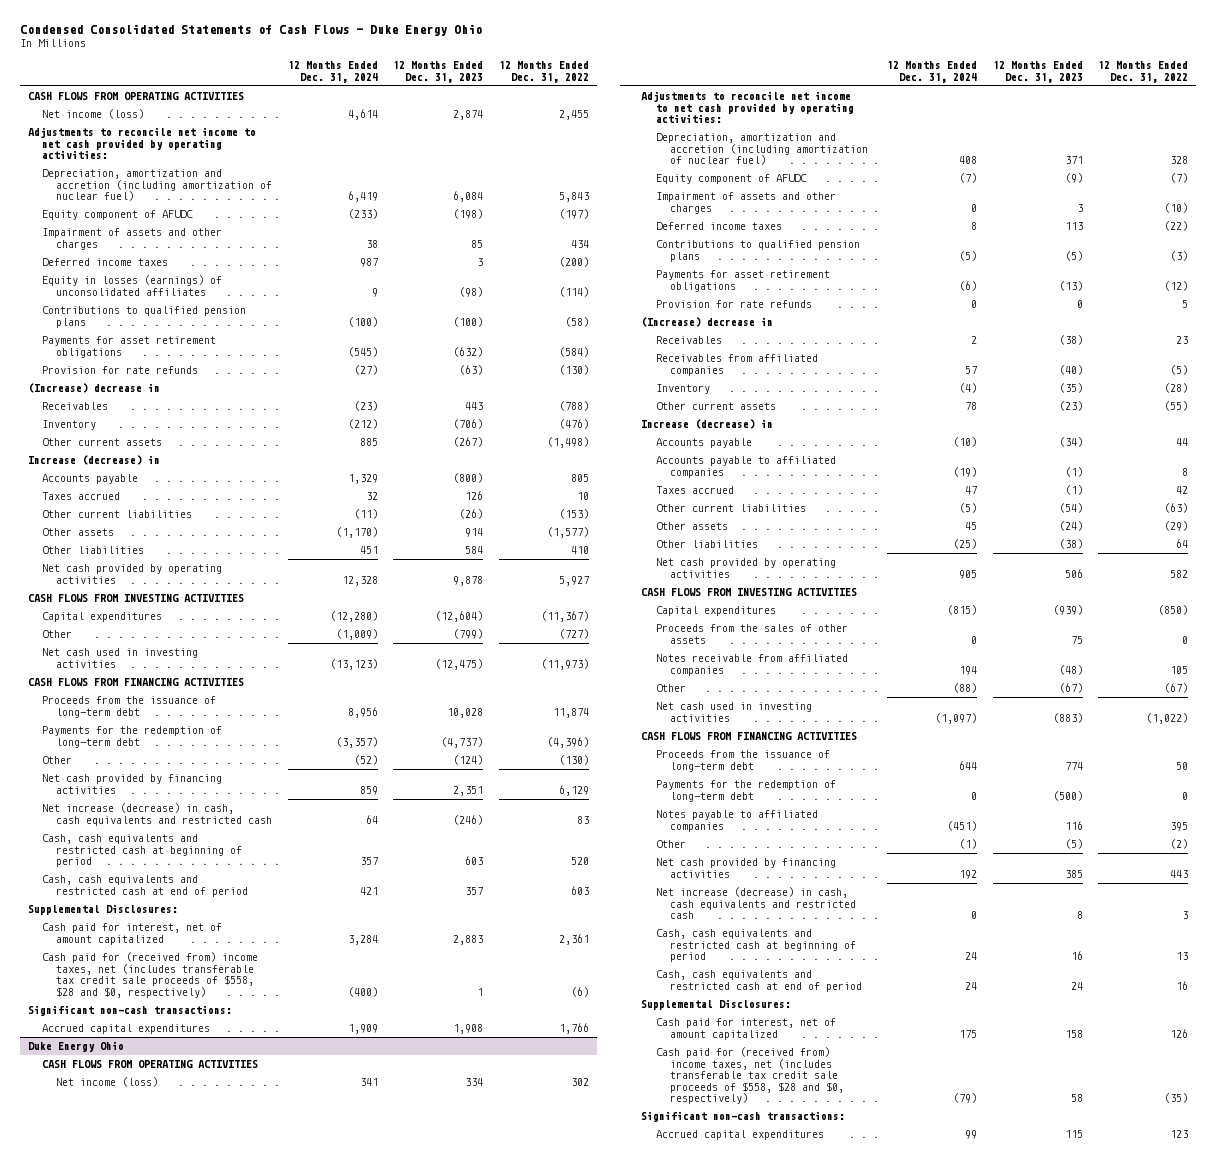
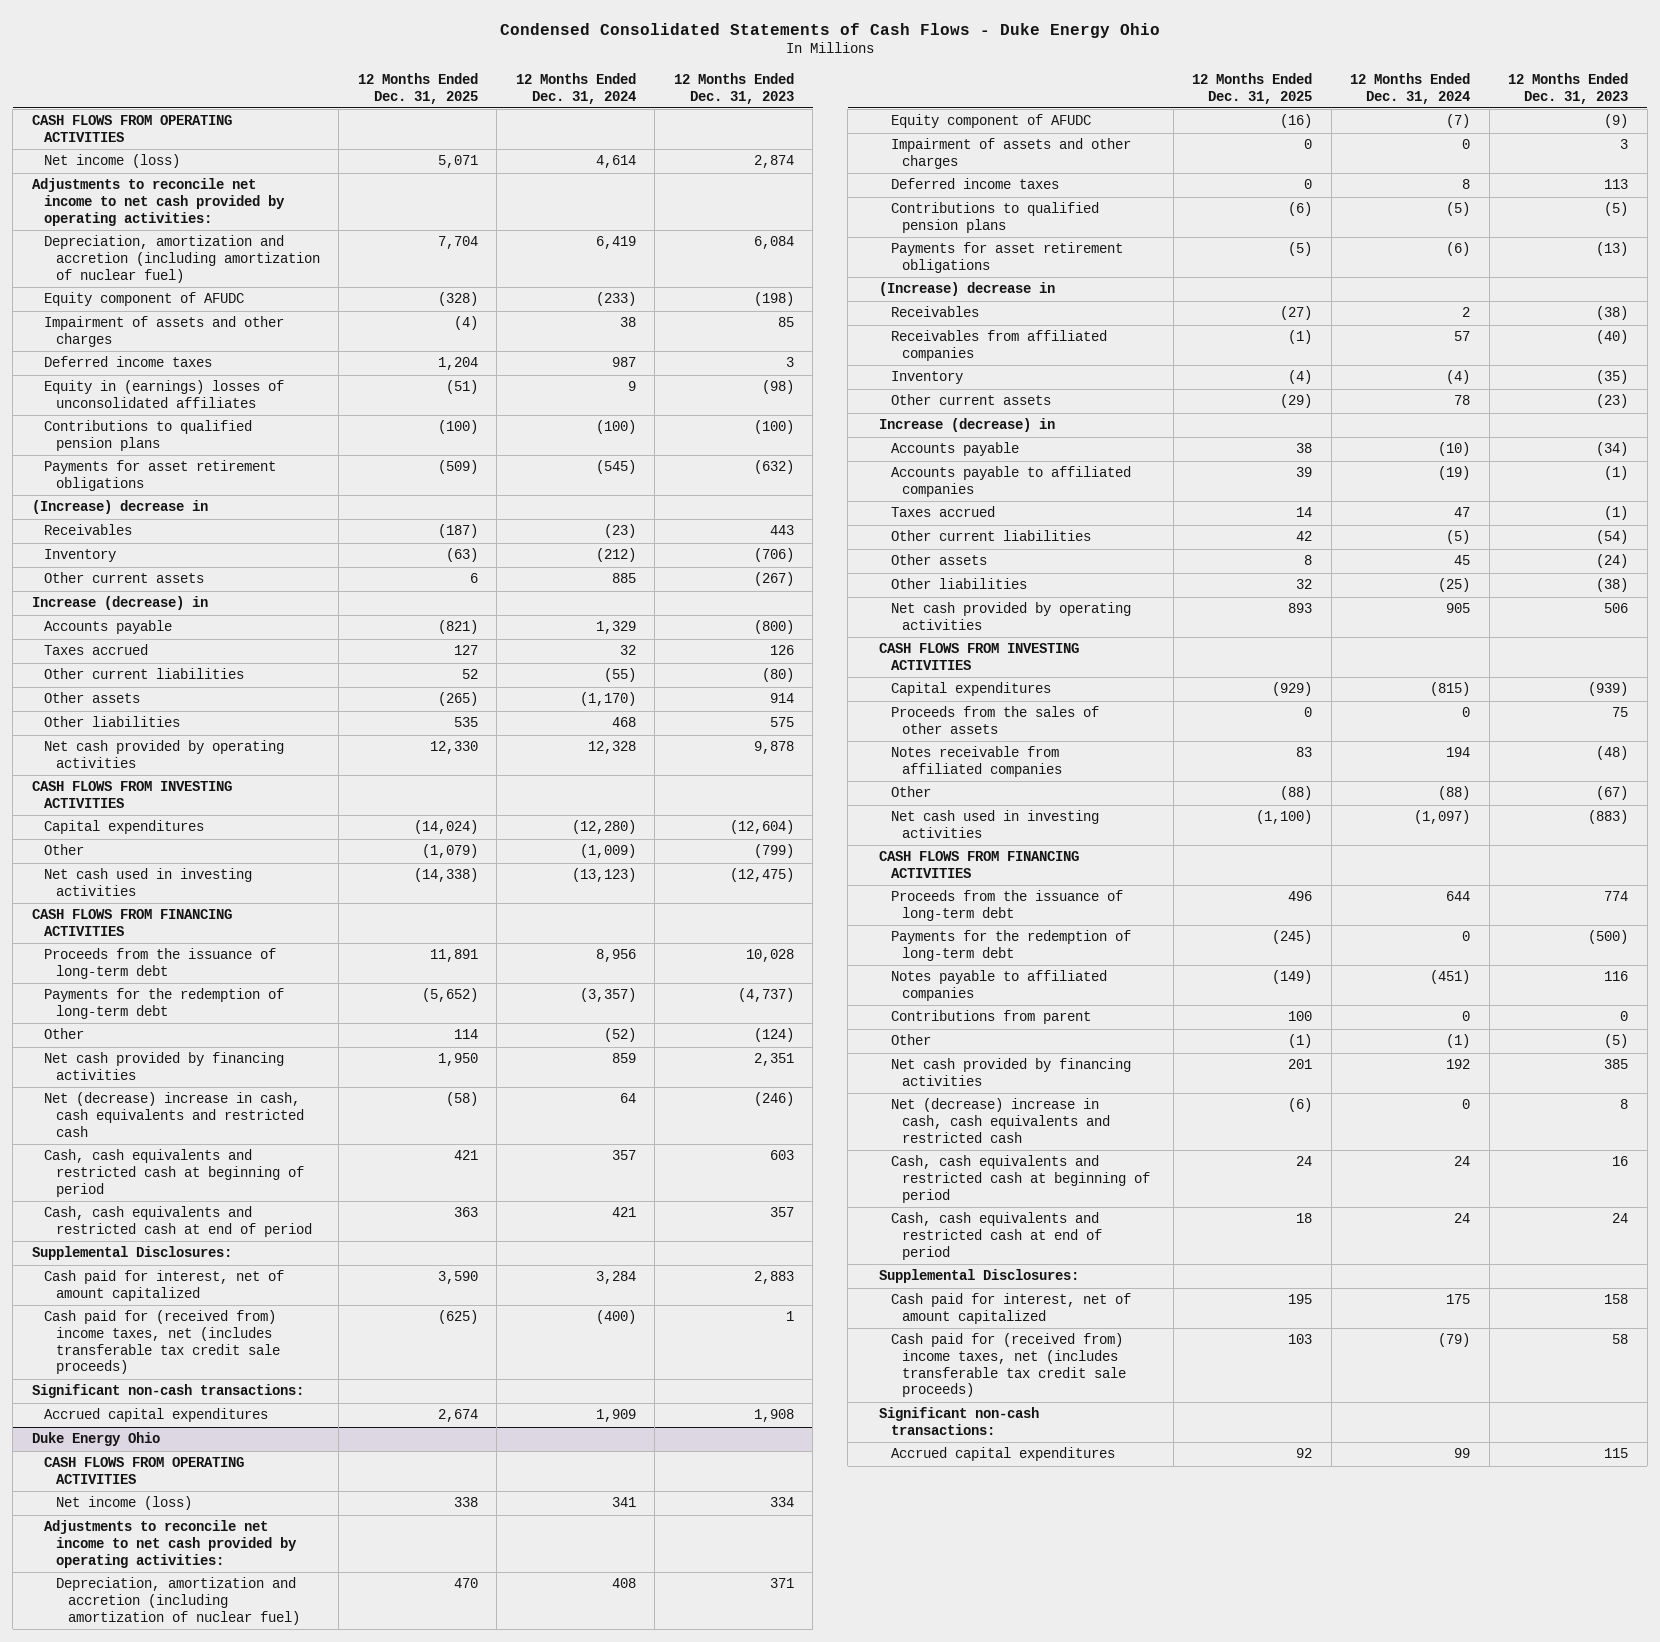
- | 12 Months Ended Dec. 31, 2024 | 12 Months Ended Dec. 31, 2023 | 12 Months Ended Dec. 31, 2022
+ | 12 Months Ended Dec. 31, 2025 | 12 Months Ended Dec. 31, 2024 | 12 Months Ended Dec. 31, 2023
- Equity in losses (earnings) of unconsolidated affiliates | 9 | (98) | (114)
+ Equity in (earnings) losses of unconsolidated affiliates | (51) | 9 | (98)
- Provision for rate refunds | (27) | (63) | (130)
- Other current liabilities | (11) | (26) | (153)
+ Other current liabilities | 52 | (55) | (80)
- Other liabilities | 451 | 584 | 410
+ Other liabilities | 535 | 468 | 575
- Net increase (decrease) in cash, cash equivalents and restricted cash | 64 | (246) | 83
+ Net (decrease) increase in cash, cash equivalents and restricted cash | (58) | 64 | (246)
- Cash paid for (received from) income taxes, net (includes transferable tax credit sale proceeds of $558, $28 and $0, respectively) | (400) | 1 | (6)
+ Cash paid for (received from) income taxes, net (includes transferable tax credit sale proceeds) | (625) | (400) | 1
@ Duke Energy Ohio
- Provision for rate refunds | 0 | 0 | 5
+ Contributions from parent | 100 | 0 | 0
- Net increase (decrease) in cash, cash equivalents and restricted cash | 0 | 8 | 3
+ Net (decrease) increase in cash, cash equivalents and restricted cash | (6) | 0 | 8
- Cash paid for (received from) income taxes, net (includes transferable tax credit sale proceeds of $558, $28 and $0, respectively) | (79) | 58 | (35)
+ Cash paid for (received from) income taxes, net (includes transferable tax credit sale proceeds) | 103 | (79) | 58

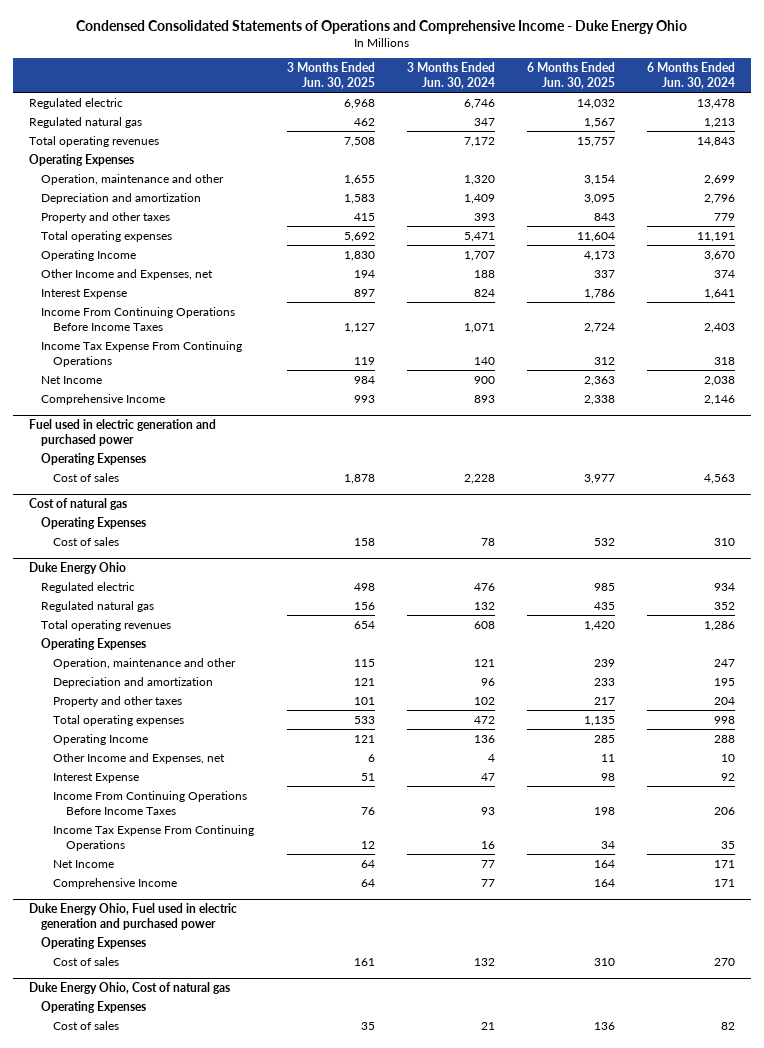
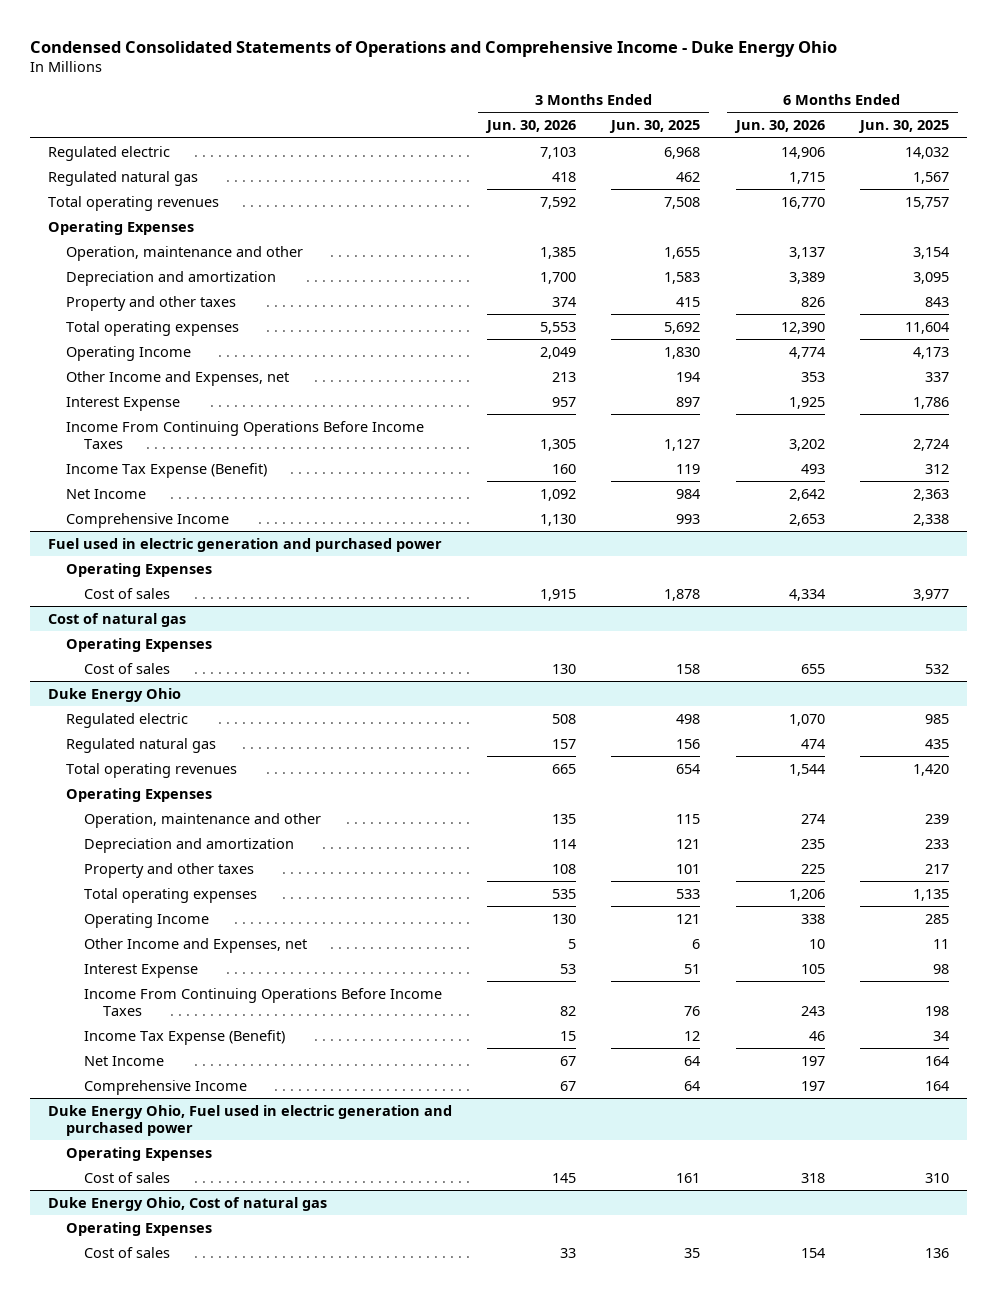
- | 3 Months Ended Jun. 30, 2025 | 3 Months Ended Jun. 30, 2024 | 6 Months Ended Jun. 30, 2025 | 6 Months Ended Jun. 30, 2024
+ | 3 Months Ended Jun. 30, 2026 | 3 Months Ended Jun. 30, 2025 | 6 Months Ended Jun. 30, 2026 | 6 Months Ended Jun. 30, 2025
- Income Tax Expense From Continuing Operations | 119 | 140 | 312 | 318
+ Income Tax Expense (Benefit) | 160 | 119 | 493 | 312
@ Duke Energy Ohio
- Income Tax Expense From Continuing Operations | 12 | 16 | 34 | 35
+ Income Tax Expense (Benefit) | 15 | 12 | 46 | 34

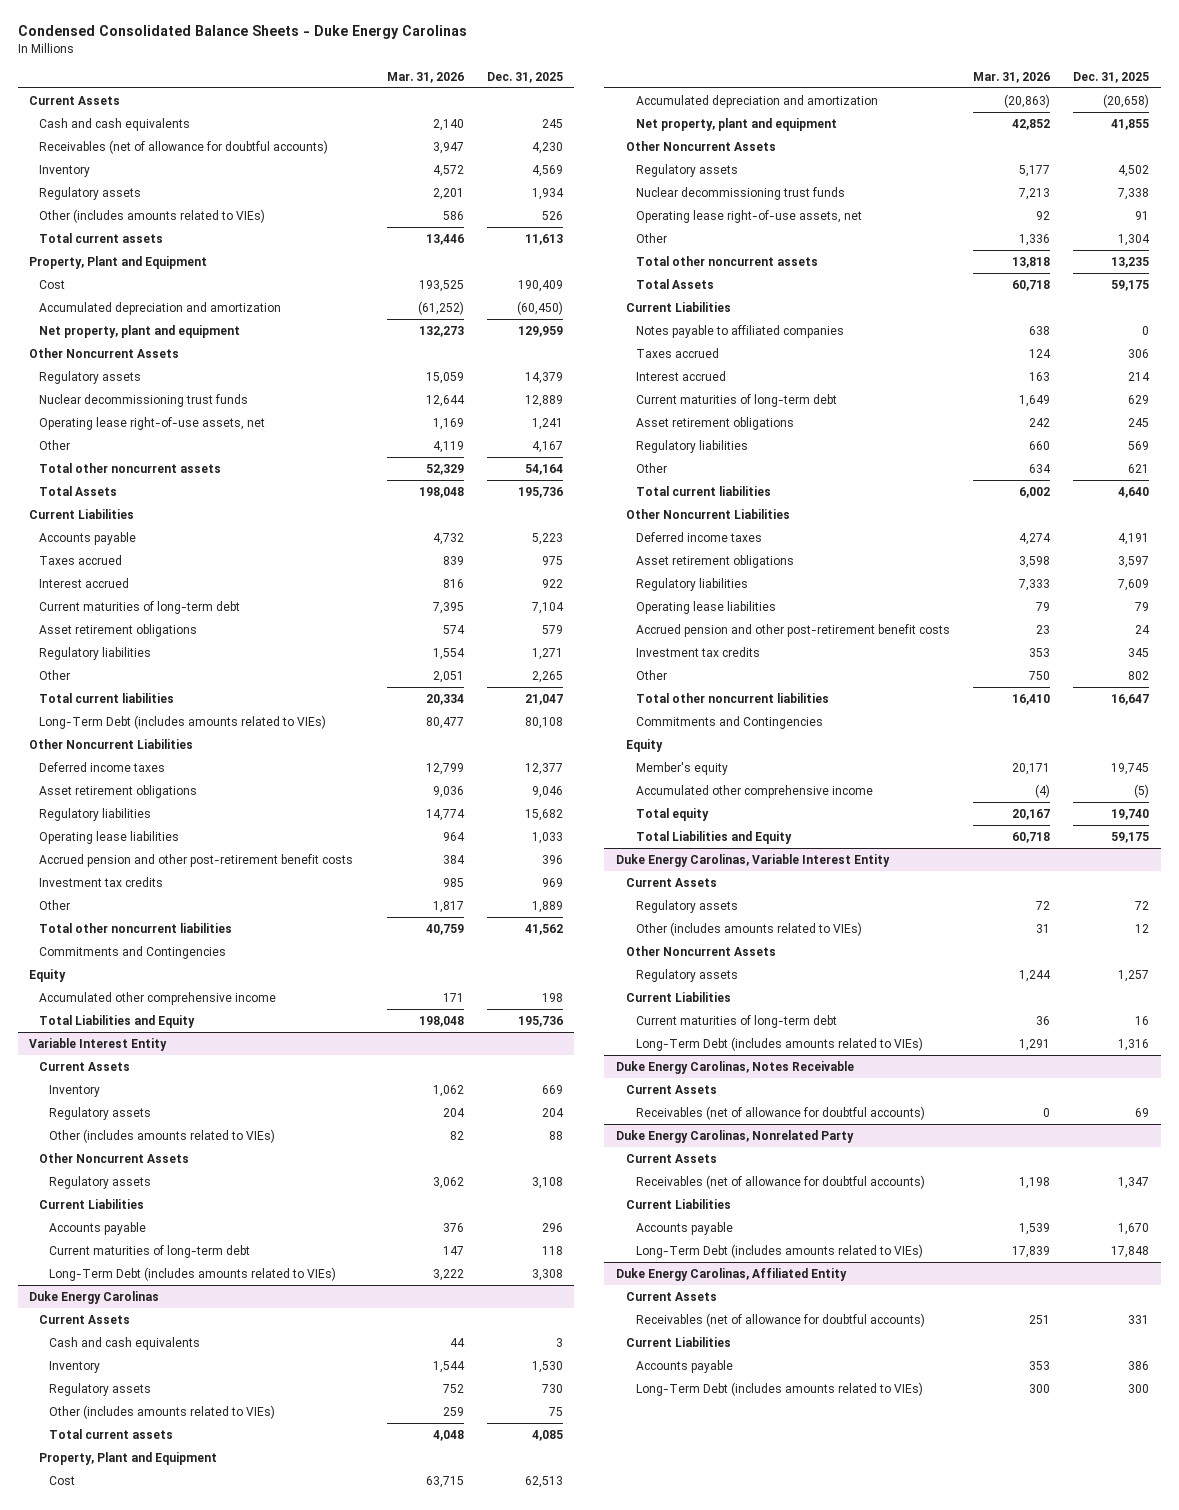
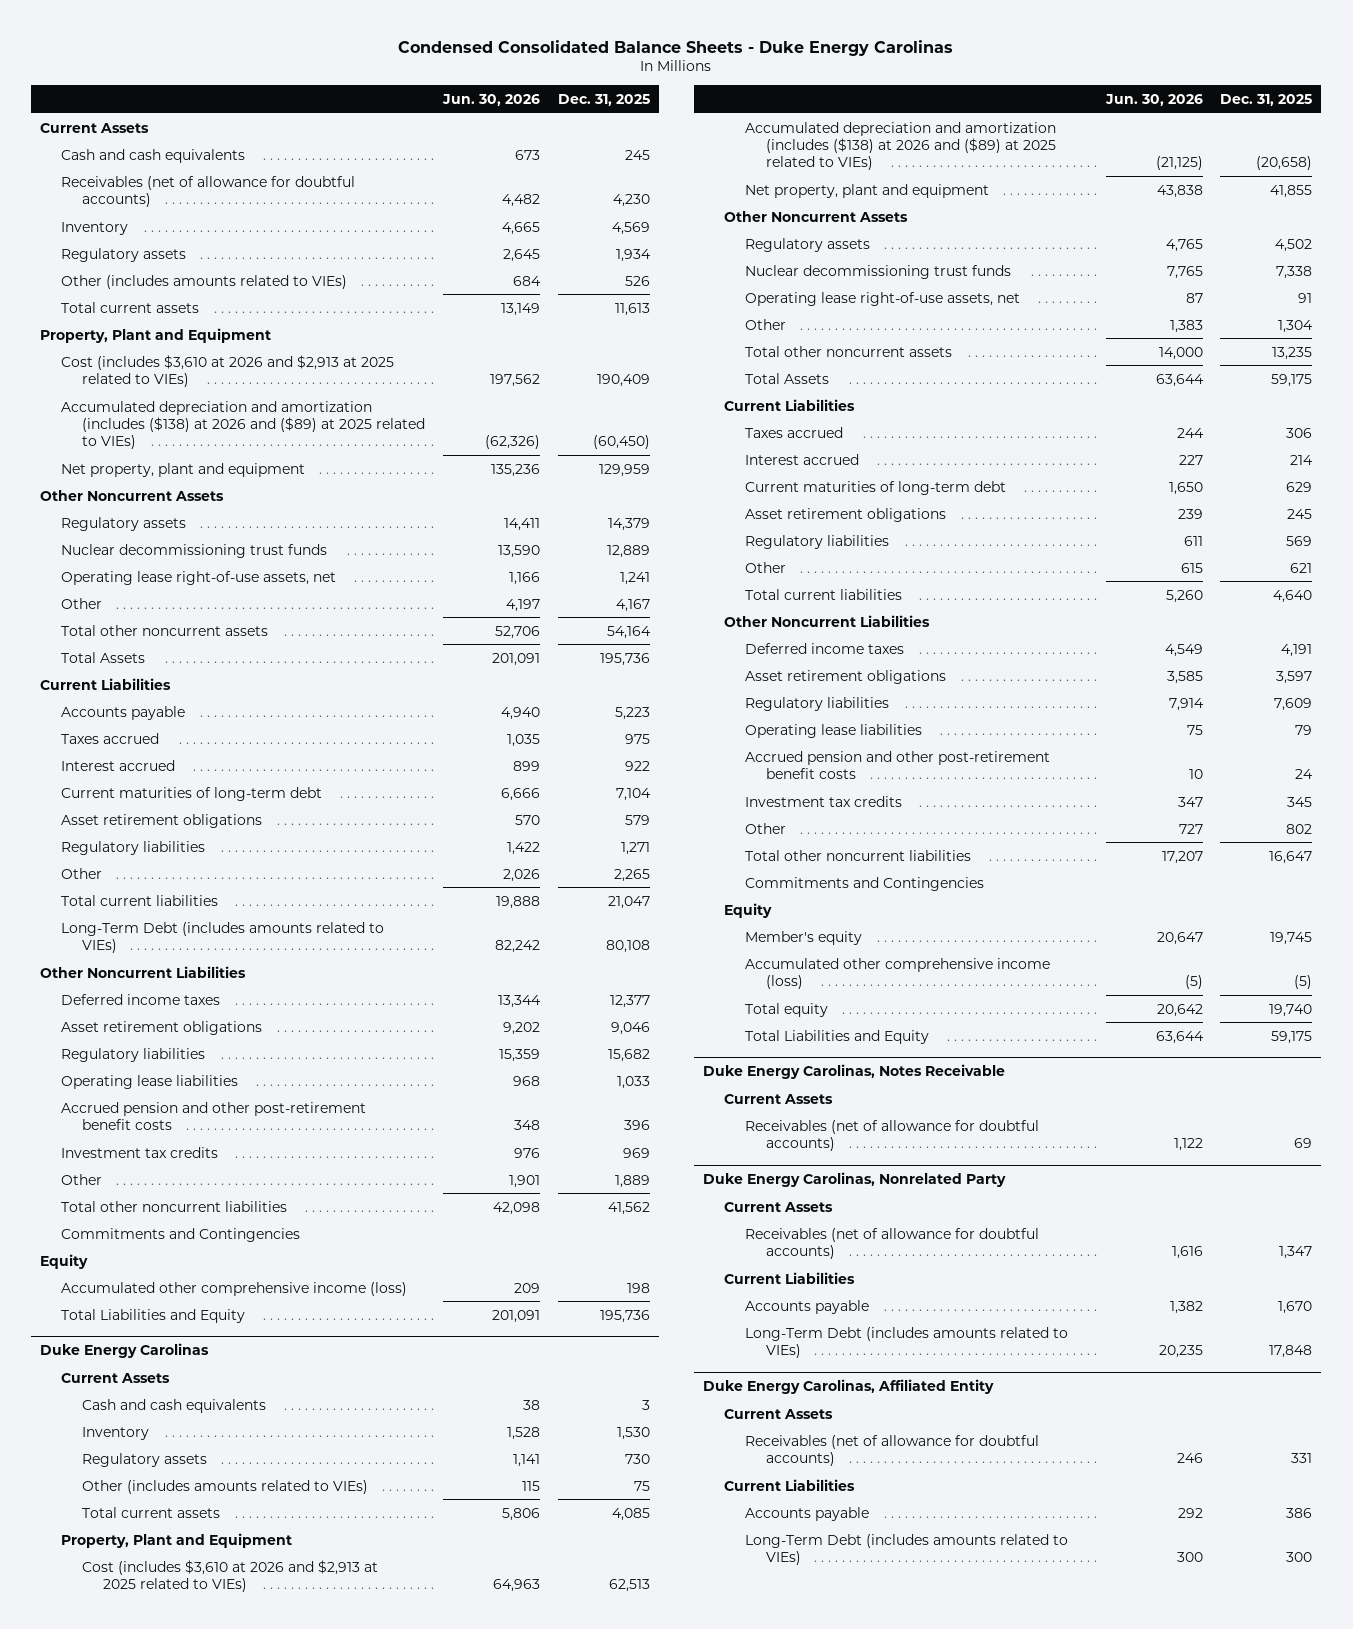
- | Mar. 31, 2026 | Dec. 31, 2025
+ | Jun. 30, 2026 | Dec. 31, 2025
- Cost | 193,525 | 190,409
- Accumulated depreciation and amortization | (61,252) | (60,450)
+ Cost (includes $3,610 at 2026 and $2,913 at 2025 related to VIEs) | 197,562 | 190,409
+ Accumulated depreciation and amortization (includes ($138) at 2026 and ($89) at 2025 related to VIEs) | (62,326) | (60,450)
- Accumulated other comprehensive income | 171 | 198
+ Accumulated other comprehensive income (loss) | 209 | 198
- Variable Interest Entity
- Current Assets
- Inventory | 1,062 | 669
- Regulatory assets | 204 | 204
- Other (includes amounts related to VIEs) | 82 | 88
- Other Noncurrent Assets
- Regulatory assets | 3,062 | 3,108
- Current Liabilities
- Accounts payable | 376 | 296
- Current maturities of long-term debt | 147 | 118
- Long-Term Debt (includes amounts related to VIEs) | 3,222 | 3,308
@ Duke Energy Carolinas
- Cost | 63,715 | 62,513
- Accumulated depreciation and amortization | (20,863) | (20,658)
+ Cost (includes $3,610 at 2026 and $2,913 at 2025 related to VIEs) | 64,963 | 62,513
+ Accumulated depreciation and amortization (includes ($138) at 2026 and ($89) at 2025 related to VIEs) | (21,125) | (20,658)
- Notes payable to affiliated companies | 638 | 0
- Accumulated other comprehensive income | (4) | (5)
+ Accumulated other comprehensive income (loss) | (5) | (5)
- Duke Energy Carolinas, Variable Interest Entity
- Current Assets
- Regulatory assets | 72 | 72
- Other (includes amounts related to VIEs) | 31 | 12
- Other Noncurrent Assets
- Regulatory assets | 1,244 | 1,257
- Current Liabilities
- Current maturities of long-term debt | 36 | 16
- Long-Term Debt (includes amounts related to VIEs) | 1,291 | 1,316

